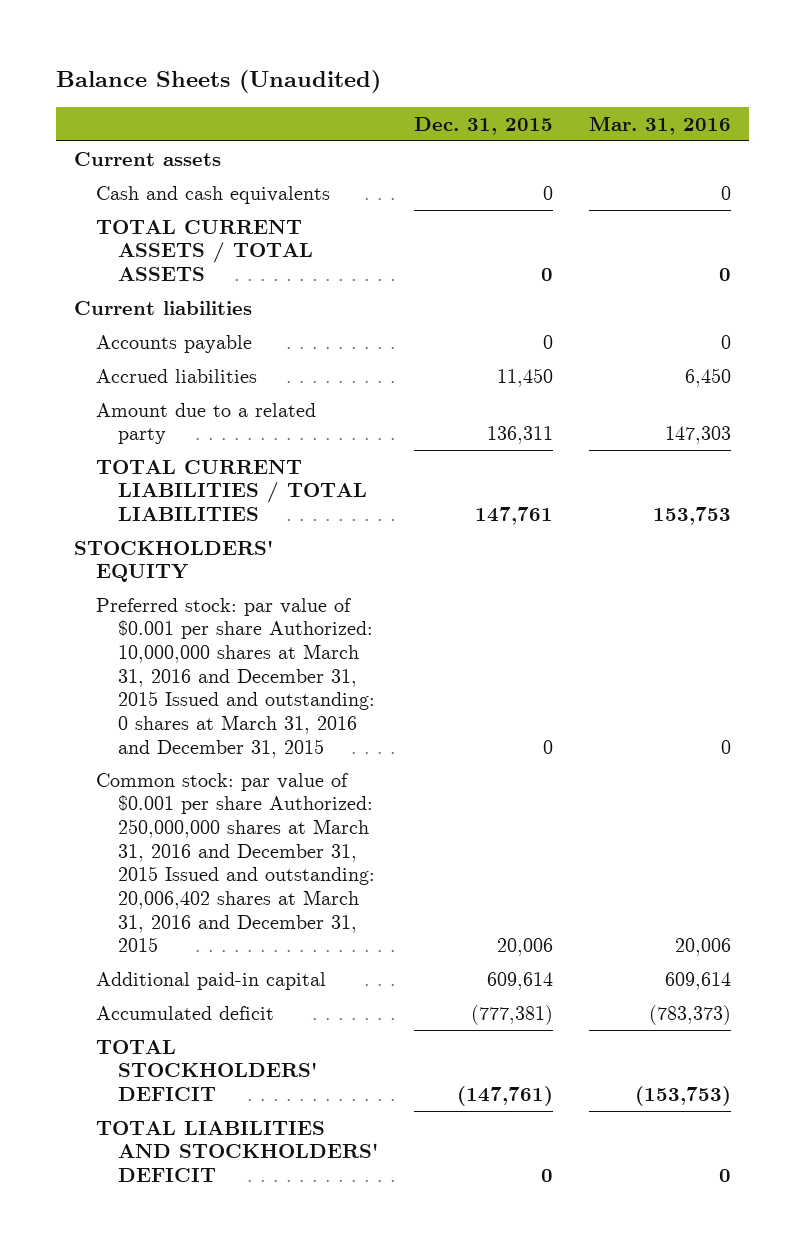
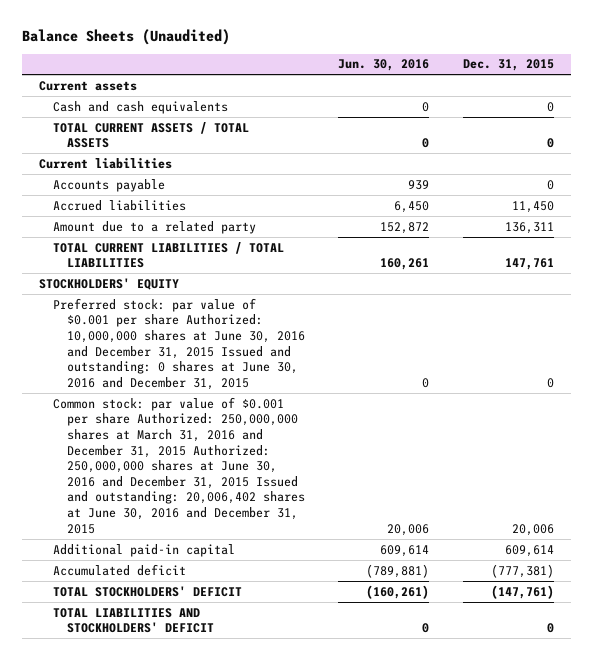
- | Dec. 31, 2015 | Mar. 31, 2016
+ | Jun. 30, 2016 | Dec. 31, 2015
- Preferred stock: par value of $0.001 per share Authorized: 10,000,000 shares at March 31, 2016 and December 31, 2015 Issued and outstanding: 0 shares at March 31, 2016 and December 31, 2015 | 0 | 0
- Common stock: par value of $0.001 per share Authorized: 250,000,000 shares at March 31, 2016 and December 31, 2015 Issued and outstanding: 20,006,402 shares at March 31, 2016 and December 31, 2015 | 20,006 | 20,006
+ Preferred stock: par value of $0.001 per share Authorized: 10,000,000 shares at June 30, 2016 and December 31, 2015 Issued and outstanding: 0 shares at June 30, 2016 and December 31, 2015 | 0 | 0
+ Common stock: par value of $0.001 per share Authorized: 250,000,000 shares at March 31, 2016 and December 31, 2015 Authorized: 250,000,000 shares at June 30, 2016 and December 31, 2015 Issued and outstanding: 20,006,402 shares at June 30, 2016 and December 31, 2015 | 20,006 | 20,006

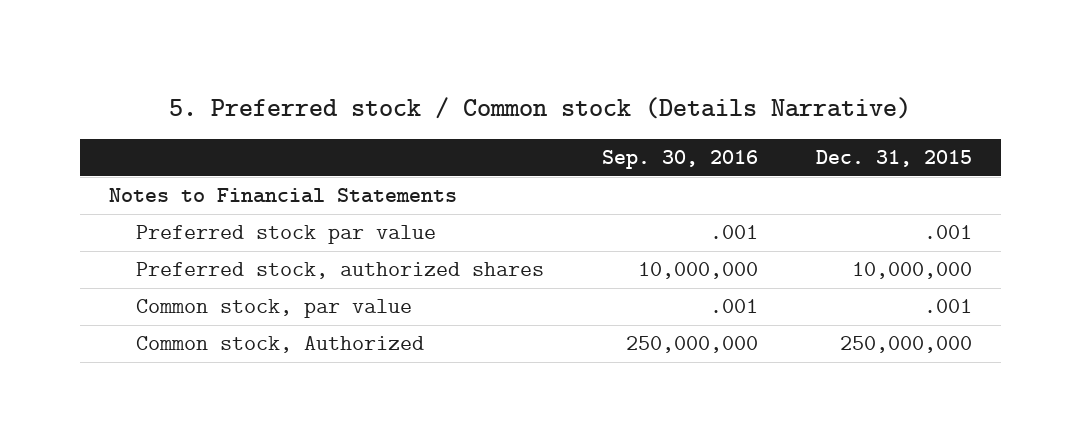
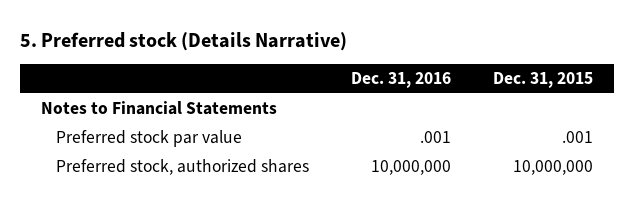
- 5. Preferred stock / Common stock (Details Narrative)
+ 5. Preferred stock (Details Narrative)
- | Sep. 30, 2016 | Dec. 31, 2015
+ | Dec. 31, 2016 | Dec. 31, 2015
- Common stock, par value | .001 | .001
- Common stock, Authorized | 250,000,000 | 250,000,000

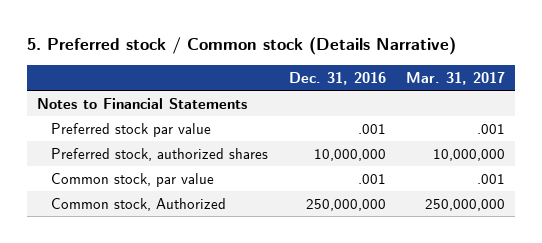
- 5. Preferred stock (Details Narrative)
+ 5. Preferred stock / Common stock (Details Narrative)
- | Dec. 31, 2016 | Dec. 31, 2015
+ | Dec. 31, 2016 | Mar. 31, 2017
+ Common stock, par value | .001 | .001
+ Common stock, Authorized | 250,000,000 | 250,000,000

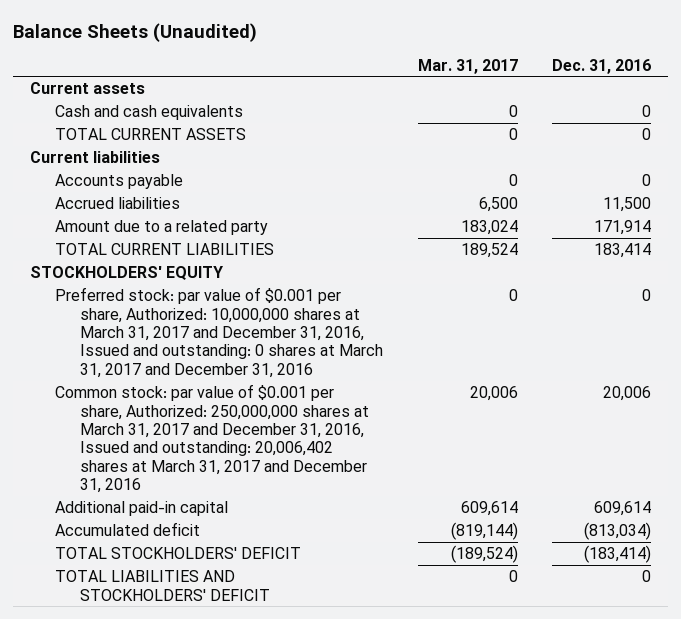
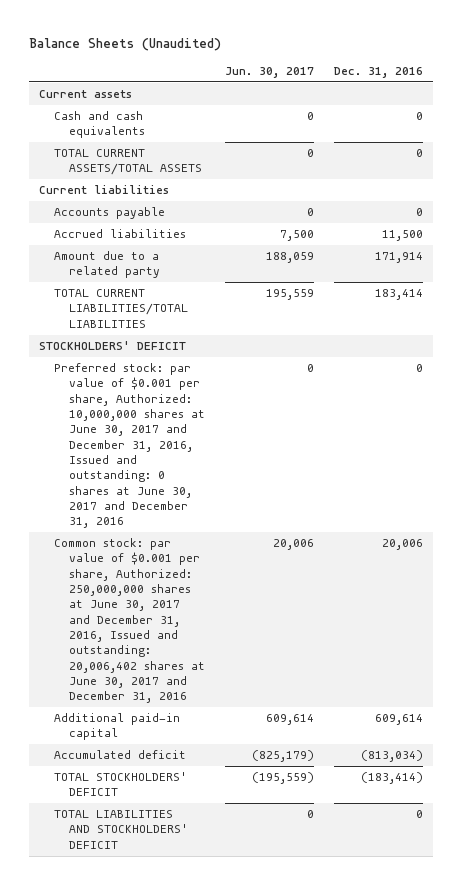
- | Mar. 31, 2017 | Dec. 31, 2016
+ | Jun. 30, 2017 | Dec. 31, 2016
- TOTAL CURRENT ASSETS | 0 | 0
+ TOTAL CURRENT ASSETS/TOTAL ASSETS | 0 | 0
- TOTAL CURRENT LIABILITIES | 189,524 | 183,414
- STOCKHOLDERS' EQUITY
- Preferred stock: par value of $0.001 per share, Authorized: 10,000,000 shares at March 31, 2017 and December 31, 2016, Issued and outstanding: 0 shares at March 31, 2017 and December 31, 2016 | 0 | 0
- Common stock: par value of $0.001 per share, Authorized: 250,000,000 shares at March 31, 2017 and December 31, 2016, Issued and outstanding: 20,006,402 shares at March 31, 2017 and December 31, 2016 | 20,006 | 20,006
+ TOTAL CURRENT LIABILITIES/TOTAL LIABILITIES | 195,559 | 183,414
+ STOCKHOLDERS' DEFICIT
+ Preferred stock: par value of $0.001 per share, Authorized: 10,000,000 shares at June 30, 2017 and December 31, 2016, Issued and outstanding: 0 shares at June 30, 2017 and December 31, 2016 | 0 | 0
+ Common stock: par value of $0.001 per share, Authorized: 250,000,000 shares at June 30, 2017 and December 31, 2016, Issued and outstanding: 20,006,402 shares at June 30, 2017 and December 31, 2016 | 20,006 | 20,006

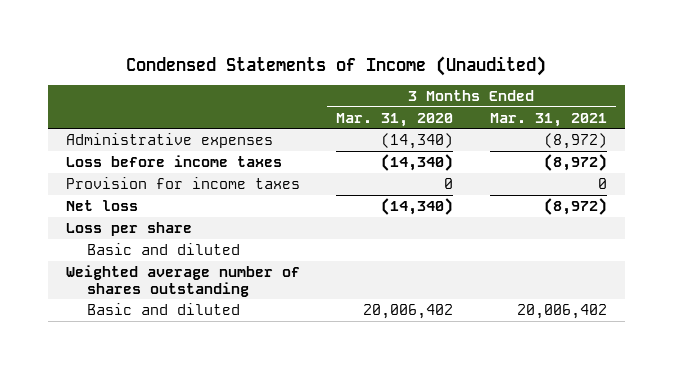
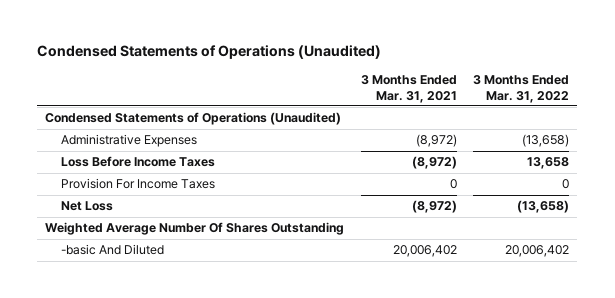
- Condensed Statements of Income (Unaudited)
+ Condensed Statements of Operations (Unaudited)
- | 3 Months Ended Mar. 31, 2020 | 3 Months Ended Mar. 31, 2021
+ | 3 Months Ended Mar. 31, 2021 | 3 Months Ended Mar. 31, 2022
- Administrative expenses | (14,340) | (8,972)
- Loss before income taxes | (14,340) | (8,972)
- Provision for income taxes | 0 | 0
- Net loss | (14,340) | (8,972)
- Loss per share
- Basic and diluted
- Weighted average number of shares outstanding
- Basic and diluted | 20,006,402 | 20,006,402
+ Condensed Statements of Operations (Unaudited)
+ Administrative Expenses | (8,972) | (13,658)
+ Loss Before Income Taxes | (8,972) | 13,658
+ Provision For Income Taxes | 0 | 0
+ Net Loss | (8,972) | (13,658)
+ Weighted Average Number Of Shares Outstanding
+ -basic And Diluted | 20,006,402 | 20,006,402

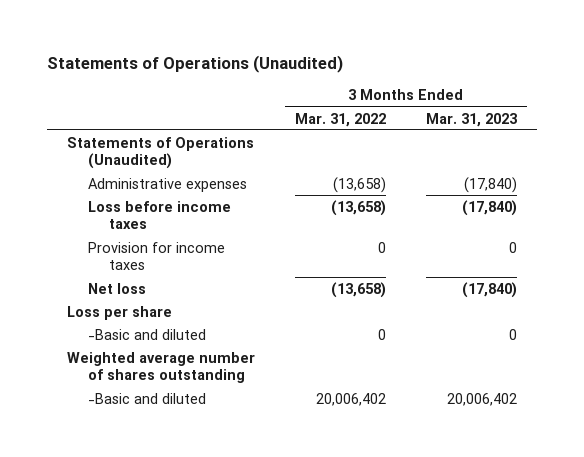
- Condensed Statements of Operations (Unaudited)
+ Statements of Operations (Unaudited)
- | 3 Months Ended Mar. 31, 2021 | 3 Months Ended Mar. 31, 2022
+ | 3 Months Ended Mar. 31, 2022 | 3 Months Ended Mar. 31, 2023
- Condensed Statements of Operations (Unaudited)
- Administrative Expenses | (8,972) | (13,658)
- Loss Before Income Taxes | (8,972) | 13,658
- Provision For Income Taxes | 0 | 0
- Net Loss | (8,972) | (13,658)
- Weighted Average Number Of Shares Outstanding
- -basic And Diluted | 20,006,402 | 20,006,402
+ Statements of Operations (Unaudited)
+ Administrative expenses | (13,658) | (17,840)
+ Loss before income taxes | (13,658) | (17,840)
+ Provision for income taxes | 0 | 0
+ Net loss | (13,658) | (17,840)
+ Loss per share
+ -Basic and diluted | 0 | 0
+ Weighted average number of shares outstanding
+ -Basic and diluted | 20,006,402 | 20,006,402

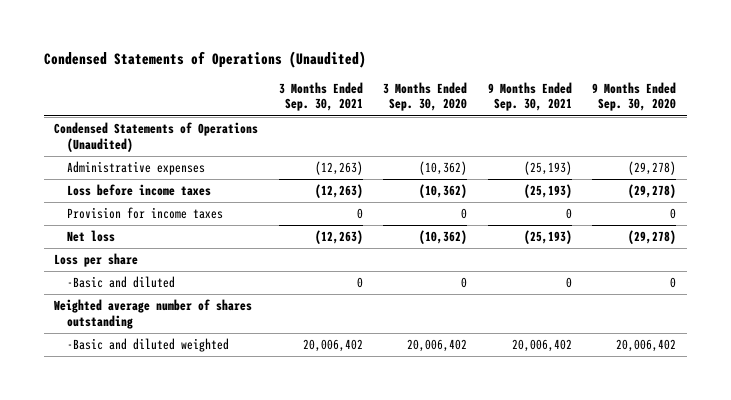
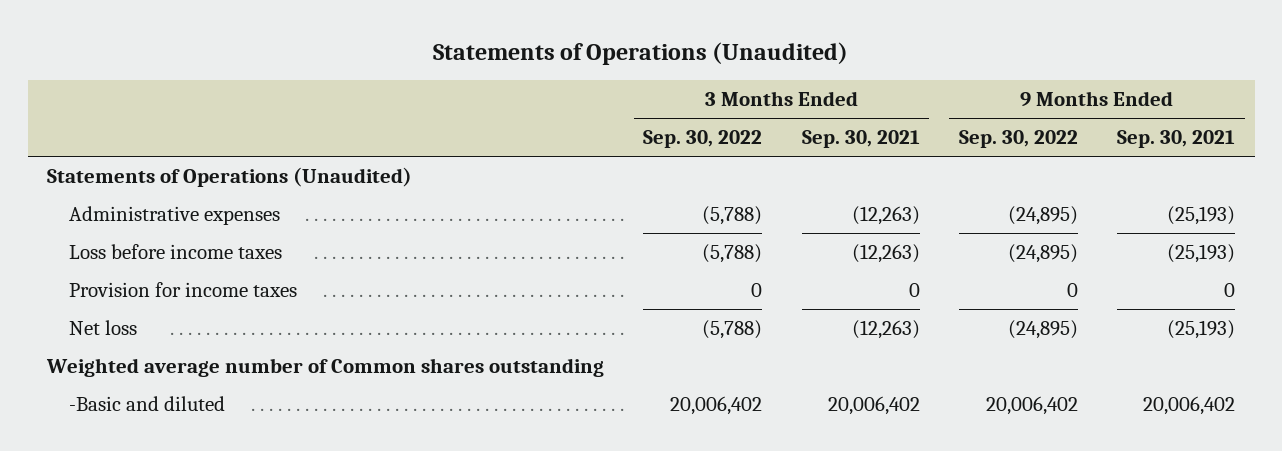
- Condensed Statements of Operations (Unaudited)
+ Statements of Operations (Unaudited)
- | 3 Months Ended Sep. 30, 2021 | 3 Months Ended Sep. 30, 2020 | 9 Months Ended Sep. 30, 2021 | 9 Months Ended Sep. 30, 2020
+ | 3 Months Ended Sep. 30, 2022 | 3 Months Ended Sep. 30, 2021 | 9 Months Ended Sep. 30, 2022 | 9 Months Ended Sep. 30, 2021
- Condensed Statements of Operations (Unaudited)
+ Statements of Operations (Unaudited)
- Loss per share
- -Basic and diluted | 0 | 0 | 0 | 0
- Weighted average number of shares outstanding
- -Basic and diluted weighted | 20,006,402 | 20,006,402 | 20,006,402 | 20,006,402
+ Weighted average number of Common shares outstanding
+ -Basic and diluted | 20,006,402 | 20,006,402 | 20,006,402 | 20,006,402

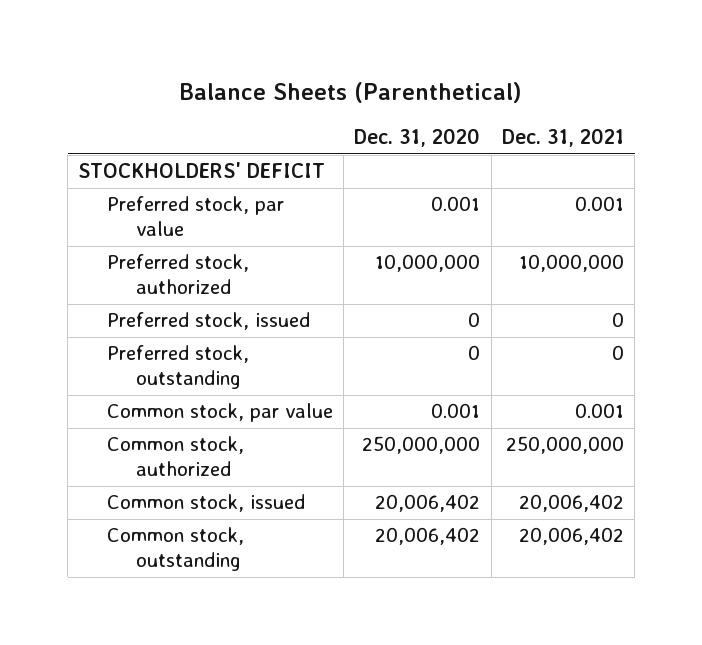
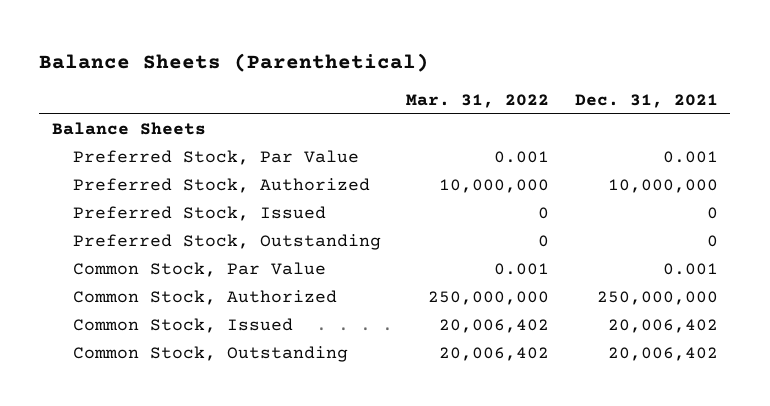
- | Dec. 31, 2020 | Dec. 31, 2021
+ | Mar. 31, 2022 | Dec. 31, 2021
- STOCKHOLDERS' DEFICIT
- Preferred stock, par value | 0.001 | 0.001
- Preferred stock, authorized | 10,000,000 | 10,000,000
- Preferred stock, issued | 0 | 0
- Preferred stock, outstanding | 0 | 0
- Common stock, par value | 0.001 | 0.001
- Common stock, authorized | 250,000,000 | 250,000,000
- Common stock, issued | 20,006,402 | 20,006,402
- Common stock, outstanding | 20,006,402 | 20,006,402
+ Balance Sheets
+ Preferred Stock, Par Value | 0.001 | 0.001
+ Preferred Stock, Authorized | 10,000,000 | 10,000,000
+ Preferred Stock, Issued | 0 | 0
+ Preferred Stock, Outstanding | 0 | 0
+ Common Stock, Par Value | 0.001 | 0.001
+ Common Stock, Authorized | 250,000,000 | 250,000,000
+ Common Stock, Issued | 20,006,402 | 20,006,402
+ Common Stock, Outstanding | 20,006,402 | 20,006,402

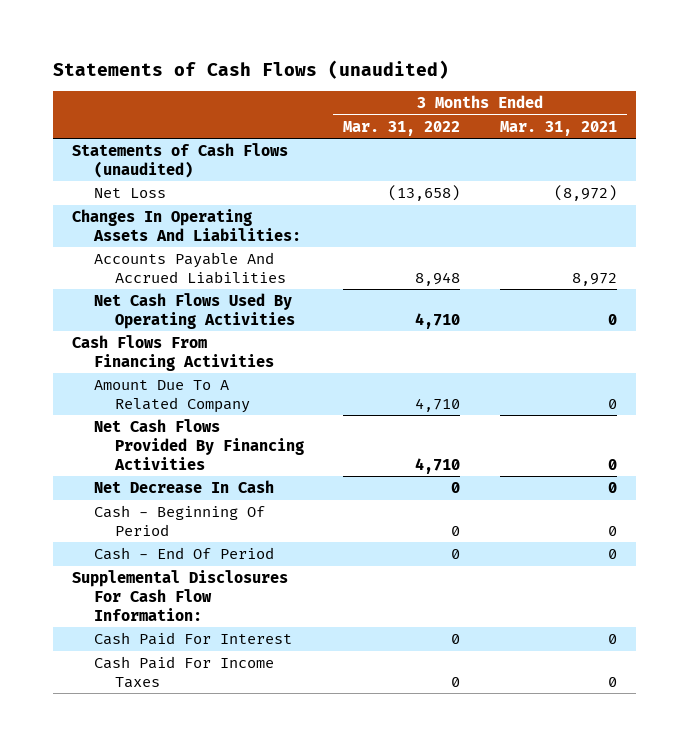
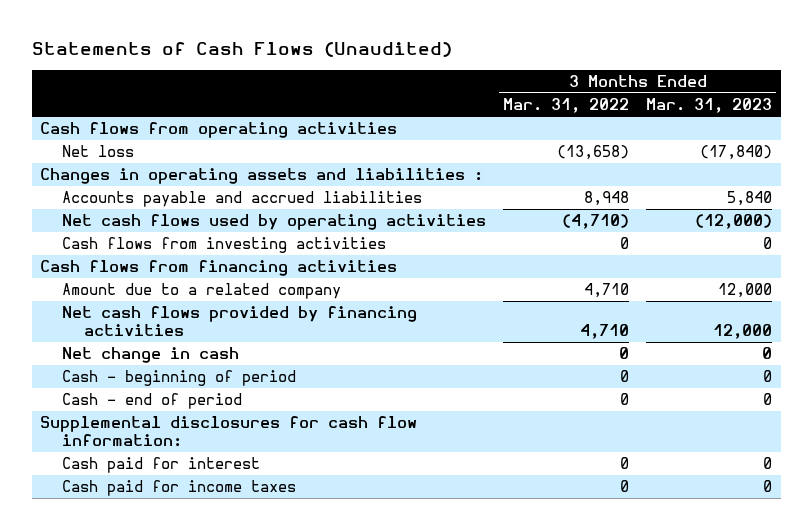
- Statements of Cash Flows (unaudited)
+ Statements of Cash Flows (Unaudited)
- | 3 Months Ended Mar. 31, 2022 | 3 Months Ended Mar. 31, 2021
+ | 3 Months Ended Mar. 31, 2022 | 3 Months Ended Mar. 31, 2023
- Statements of Cash Flows (unaudited)
- Net Loss | (13,658) | (8,972)
- Changes In Operating Assets And Liabilities:
- Accounts Payable And Accrued Liabilities | 8,948 | 8,972
- Net Cash Flows Used By Operating Activities | 4,710 | 0
- Cash Flows From Financing Activities
- Amount Due To A Related Company | 4,710 | 0
- Net Cash Flows Provided By Financing Activities | 4,710 | 0
- Net Decrease In Cash | 0 | 0
- Cash - Beginning Of Period | 0 | 0
- Cash - End Of Period | 0 | 0
- Supplemental Disclosures For Cash Flow Information:
- Cash Paid For Interest | 0 | 0
- Cash Paid For Income Taxes | 0 | 0
+ Cash flows from operating activities
+ Net loss | (13,658) | (17,840)
+ Changes in operating assets and liabilities :
+ Accounts payable and accrued liabilities | 8,948 | 5,840
+ Net cash flows used by operating activities | (4,710) | (12,000)
+ Cash flows from investing activities | 0 | 0
+ Cash flows from financing activities
+ Amount due to a related company | 4,710 | 12,000
+ Net cash flows provided by financing activities | 4,710 | 12,000
+ Net change in cash | 0 | 0
+ Cash - beginning of period | 0 | 0
+ Cash - end of period | 0 | 0
+ Supplemental disclosures for cash flow information:
+ Cash paid for interest | 0 | 0
+ Cash paid for income taxes | 0 | 0

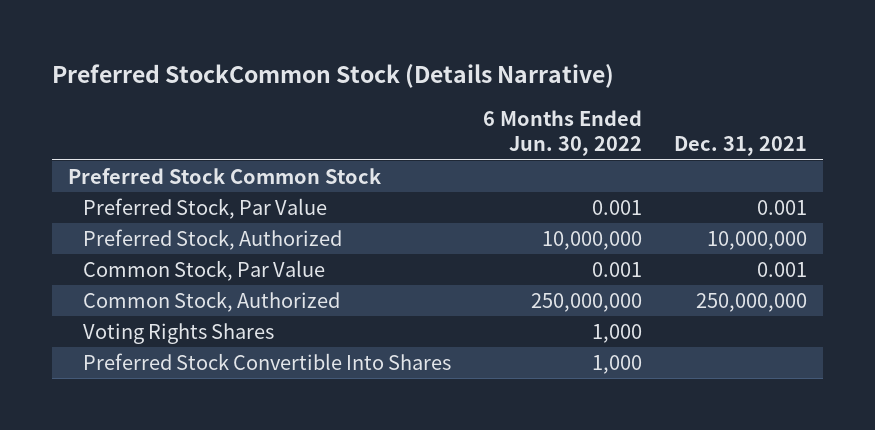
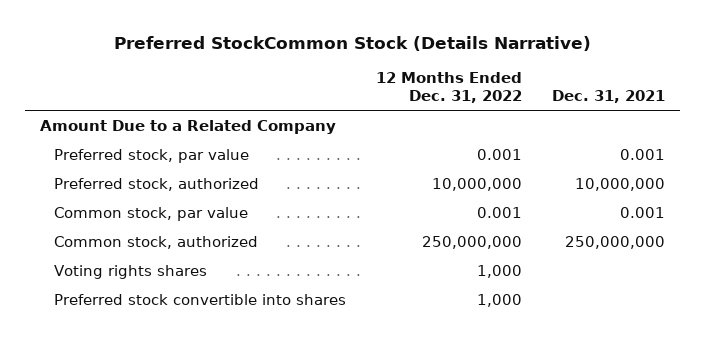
- | 6 Months Ended Jun. 30, 2022 | Dec. 31, 2021
+ | 12 Months Ended Dec. 31, 2022 | Dec. 31, 2021
- Preferred Stock Common Stock
- Preferred Stock, Par Value | 0.001 | 0.001
- Preferred Stock, Authorized | 10,000,000 | 10,000,000
- Common Stock, Par Value | 0.001 | 0.001
- Common Stock, Authorized | 250,000,000 | 250,000,000
- Voting Rights Shares | 1,000 |
- Preferred Stock Convertible Into Shares | 1,000 |
+ Amount Due to a Related Company
+ Preferred stock, par value | 0.001 | 0.001
+ Preferred stock, authorized | 10,000,000 | 10,000,000
+ Common stock, par value | 0.001 | 0.001
+ Common stock, authorized | 250,000,000 | 250,000,000
+ Voting rights shares | 1,000 |
+ Preferred stock convertible into shares | 1,000 |

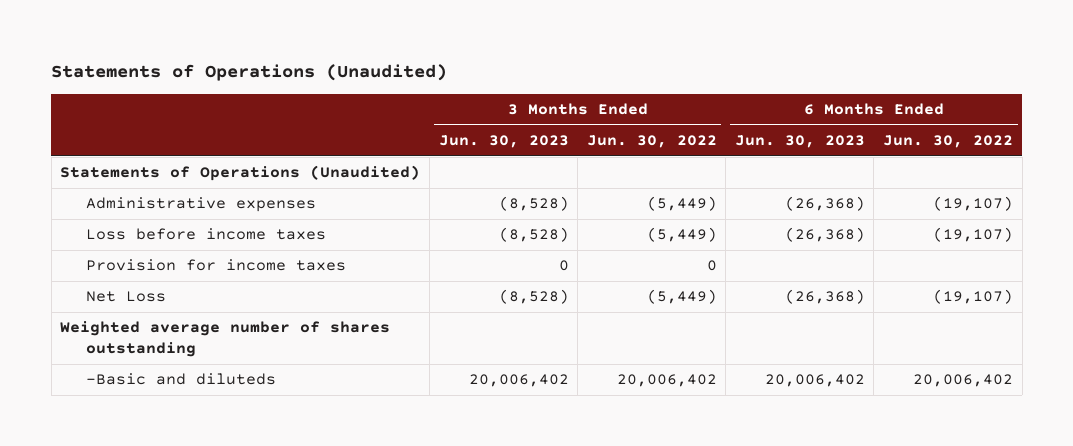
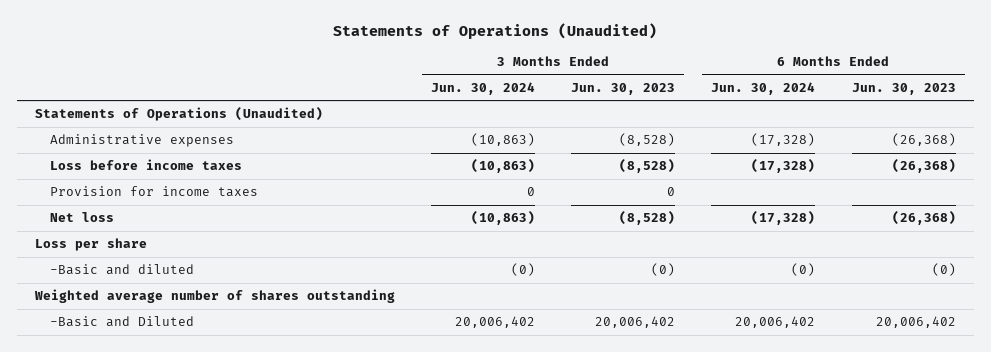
- | 3 Months Ended Jun. 30, 2023 | 3 Months Ended Jun. 30, 2022 | 6 Months Ended Jun. 30, 2023 | 6 Months Ended Jun. 30, 2022
+ | 3 Months Ended Jun. 30, 2024 | 3 Months Ended Jun. 30, 2023 | 6 Months Ended Jun. 30, 2024 | 6 Months Ended Jun. 30, 2023
- Net Loss | (8,528) | (5,449) | (26,368) | (19,107)
+ Net loss | (10,863) | (8,528) | (17,328) | (26,368)
+ Loss per share
+ -Basic and diluted | (0) | (0) | (0) | (0)
- -Basic and diluteds | 20,006,402 | 20,006,402 | 20,006,402 | 20,006,402
+ -Basic and Diluted | 20,006,402 | 20,006,402 | 20,006,402 | 20,006,402

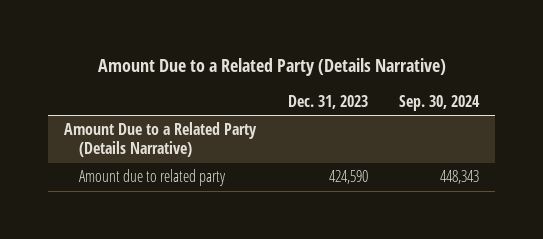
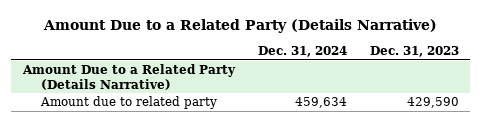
- | Dec. 31, 2023 | Sep. 30, 2024
+ | Dec. 31, 2024 | Dec. 31, 2023
- Amount due to related party | 424,590 | 448,343
+ Amount due to related party | 459,634 | 429,590

